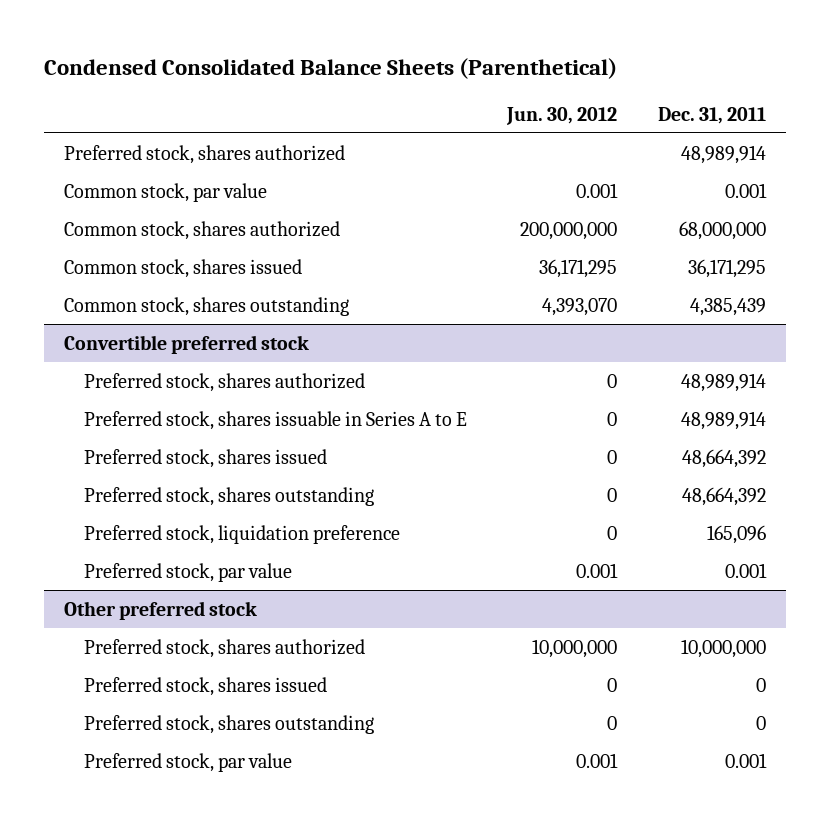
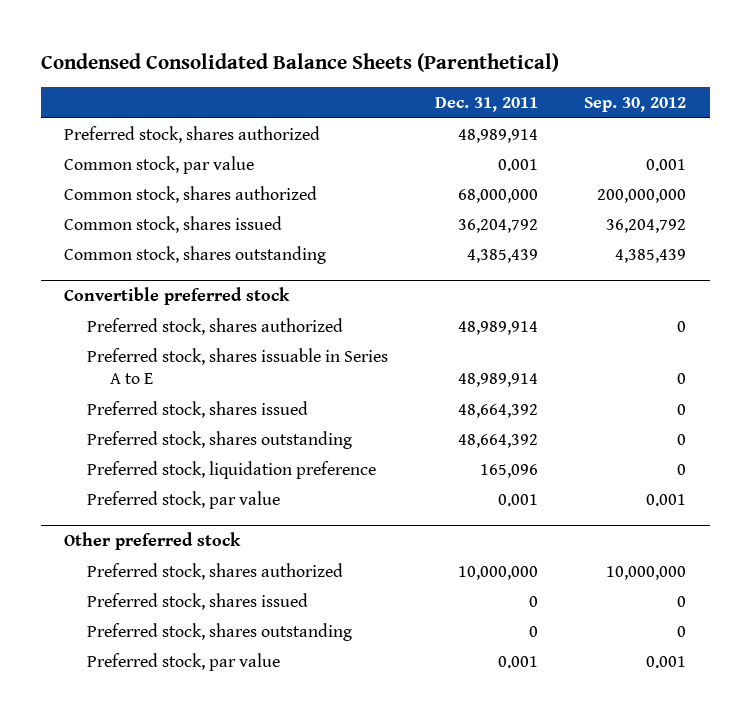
- | Jun. 30, 2012 | Dec. 31, 2011
+ | Dec. 31, 2011 | Sep. 30, 2012
- Common stock, shares issued | 36,171,295 | 36,171,295
+ Common stock, shares issued | 36,204,792 | 36,204,792

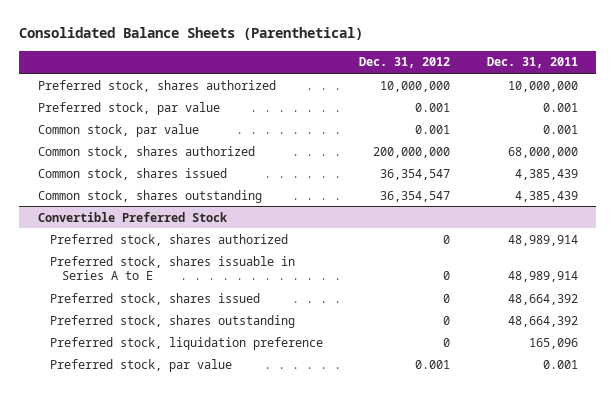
- Condensed Consolidated Balance Sheets (Parenthetical)
+ Consolidated Balance Sheets (Parenthetical)
- | Dec. 31, 2011 | Sep. 30, 2012
+ | Dec. 31, 2012 | Dec. 31, 2011
- Preferred stock, shares authorized | 48,989,914 |
+ Preferred stock, shares authorized | 10,000,000 | 10,000,000
+ Preferred stock, par value | 0.001 | 0.001
- Common stock, shares issued | 36,204,792 | 36,204,792
+ Common stock, shares issued | 36,354,547 | 4,385,439
- Convertible preferred stock
+ Convertible Preferred Stock
- Other preferred stock
- Preferred stock, shares authorized | 10,000,000 | 10,000,000
- Preferred stock, shares issued | 0 | 0
- Preferred stock, shares outstanding | 0 | 0
- Preferred stock, par value | 0.001 | 0.001

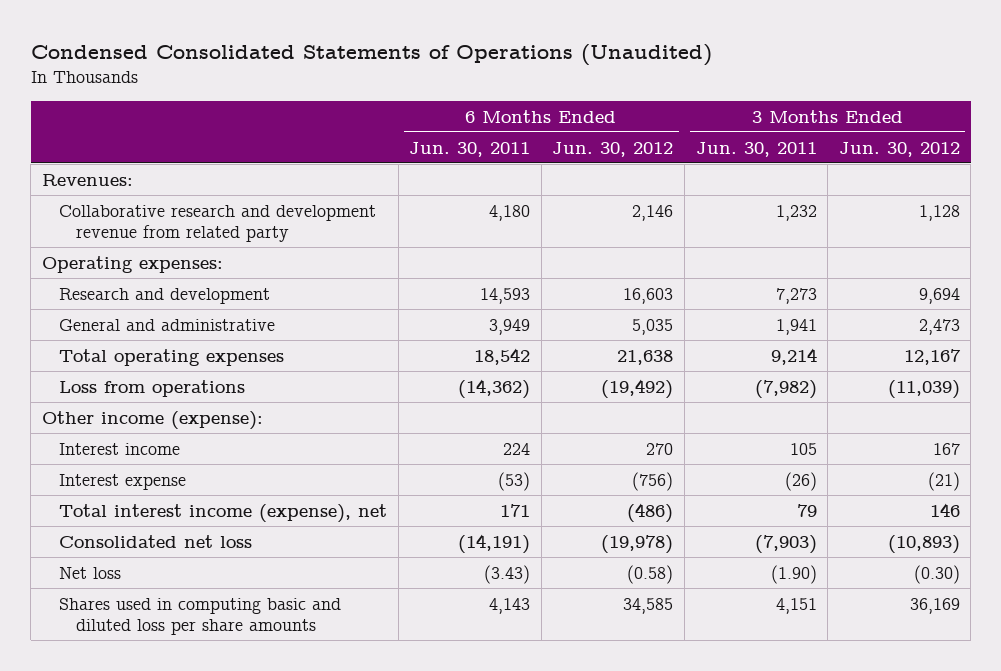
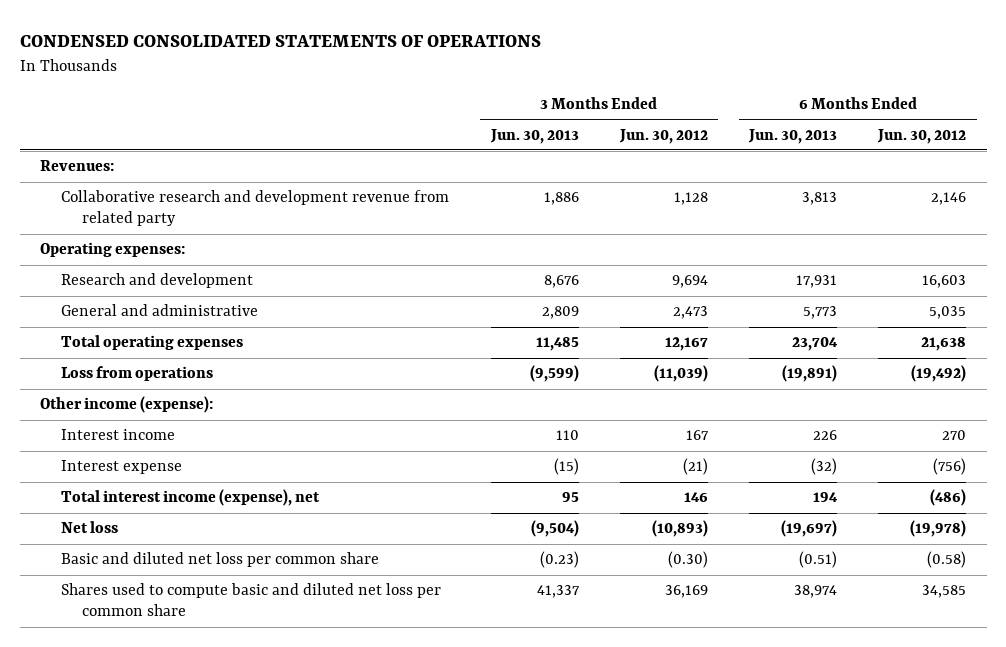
- Condensed Consolidated Statements of Operations (Unaudited)
+ CONDENSED CONSOLIDATED STATEMENTS OF OPERATIONS
- | 6 Months Ended Jun. 30, 2011 | 6 Months Ended Jun. 30, 2012 | 3 Months Ended Jun. 30, 2011 | 3 Months Ended Jun. 30, 2012
+ | 3 Months Ended Jun. 30, 2013 | 3 Months Ended Jun. 30, 2012 | 6 Months Ended Jun. 30, 2013 | 6 Months Ended Jun. 30, 2012
- Consolidated net loss | (14,191) | (19,978) | (7,903) | (10,893)
- Net loss | (3.43) | (0.58) | (1.90) | (0.30)
- Shares used in computing basic and diluted loss per share amounts | 4,143 | 34,585 | 4,151 | 36,169
+ Net loss | (9,504) | (10,893) | (19,697) | (19,978)
+ Basic and diluted net loss per common share | (0.23) | (0.30) | (0.51) | (0.58)
+ Shares used to compute basic and diluted net loss per common share | 41,337 | 36,169 | 38,974 | 34,585

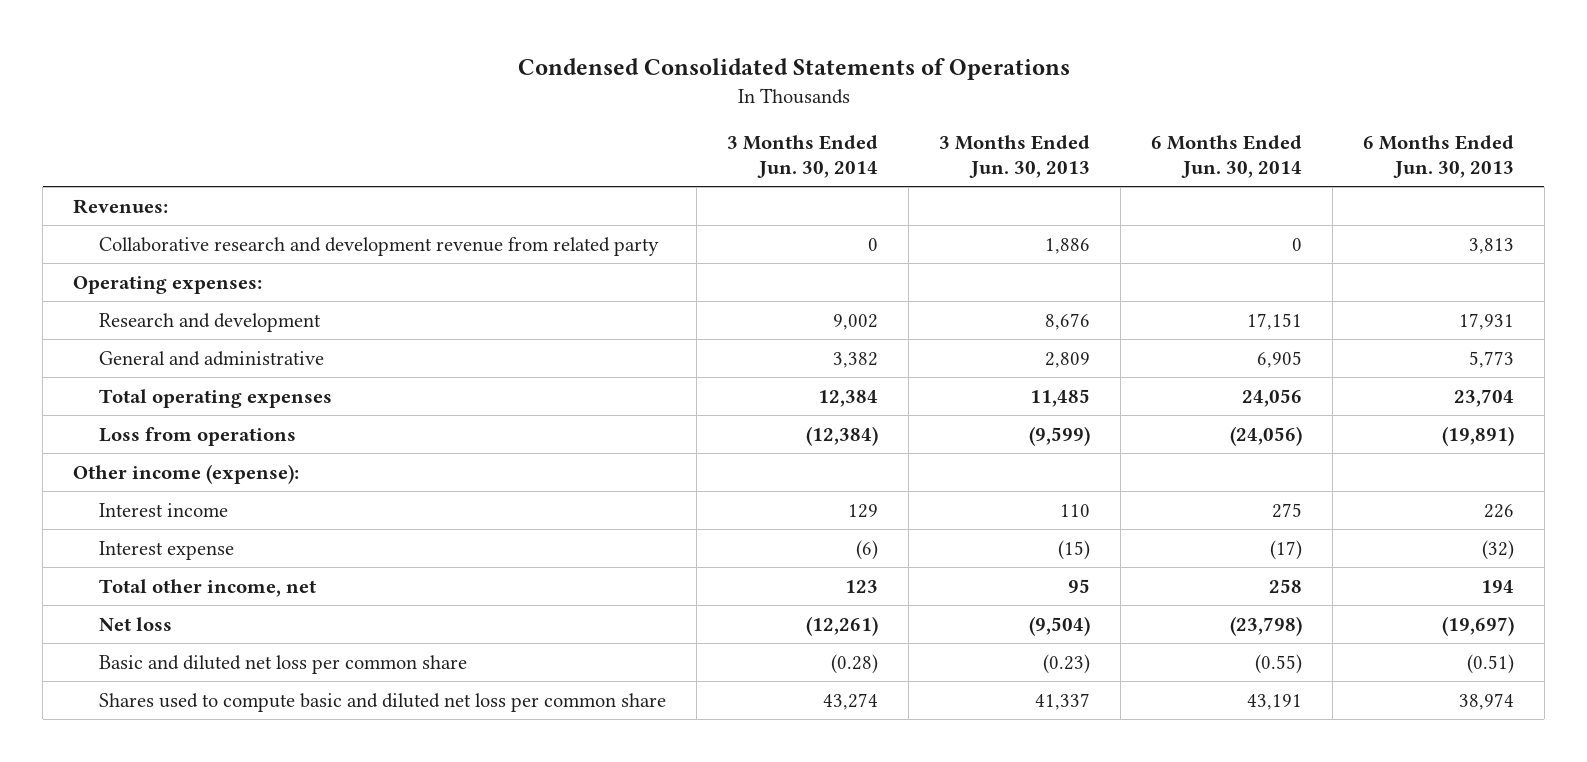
- CONDENSED CONSOLIDATED STATEMENTS OF OPERATIONS
+ Condensed Consolidated Statements of Operations
- | 3 Months Ended Jun. 30, 2013 | 3 Months Ended Jun. 30, 2012 | 6 Months Ended Jun. 30, 2013 | 6 Months Ended Jun. 30, 2012
+ | 3 Months Ended Jun. 30, 2014 | 3 Months Ended Jun. 30, 2013 | 6 Months Ended Jun. 30, 2014 | 6 Months Ended Jun. 30, 2013
- Total interest income (expense), net | 95 | 146 | 194 | (486)
+ Total other income, net | 123 | 95 | 258 | 194

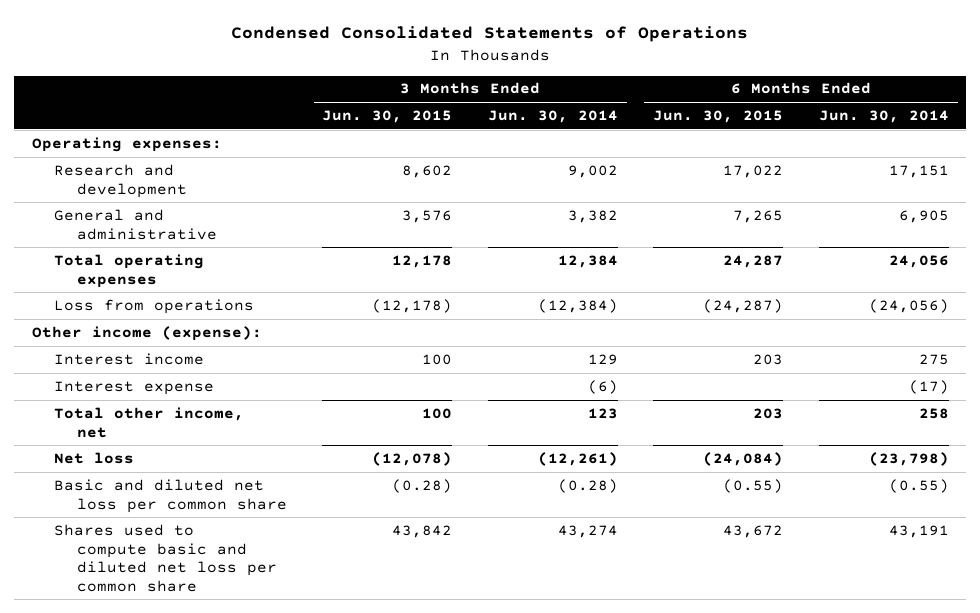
- | 3 Months Ended Jun. 30, 2014 | 3 Months Ended Jun. 30, 2013 | 6 Months Ended Jun. 30, 2014 | 6 Months Ended Jun. 30, 2013
+ | 3 Months Ended Jun. 30, 2015 | 3 Months Ended Jun. 30, 2014 | 6 Months Ended Jun. 30, 2015 | 6 Months Ended Jun. 30, 2014
- Revenues:
- Collaborative research and development revenue from related party | 0 | 1,886 | 0 | 3,813

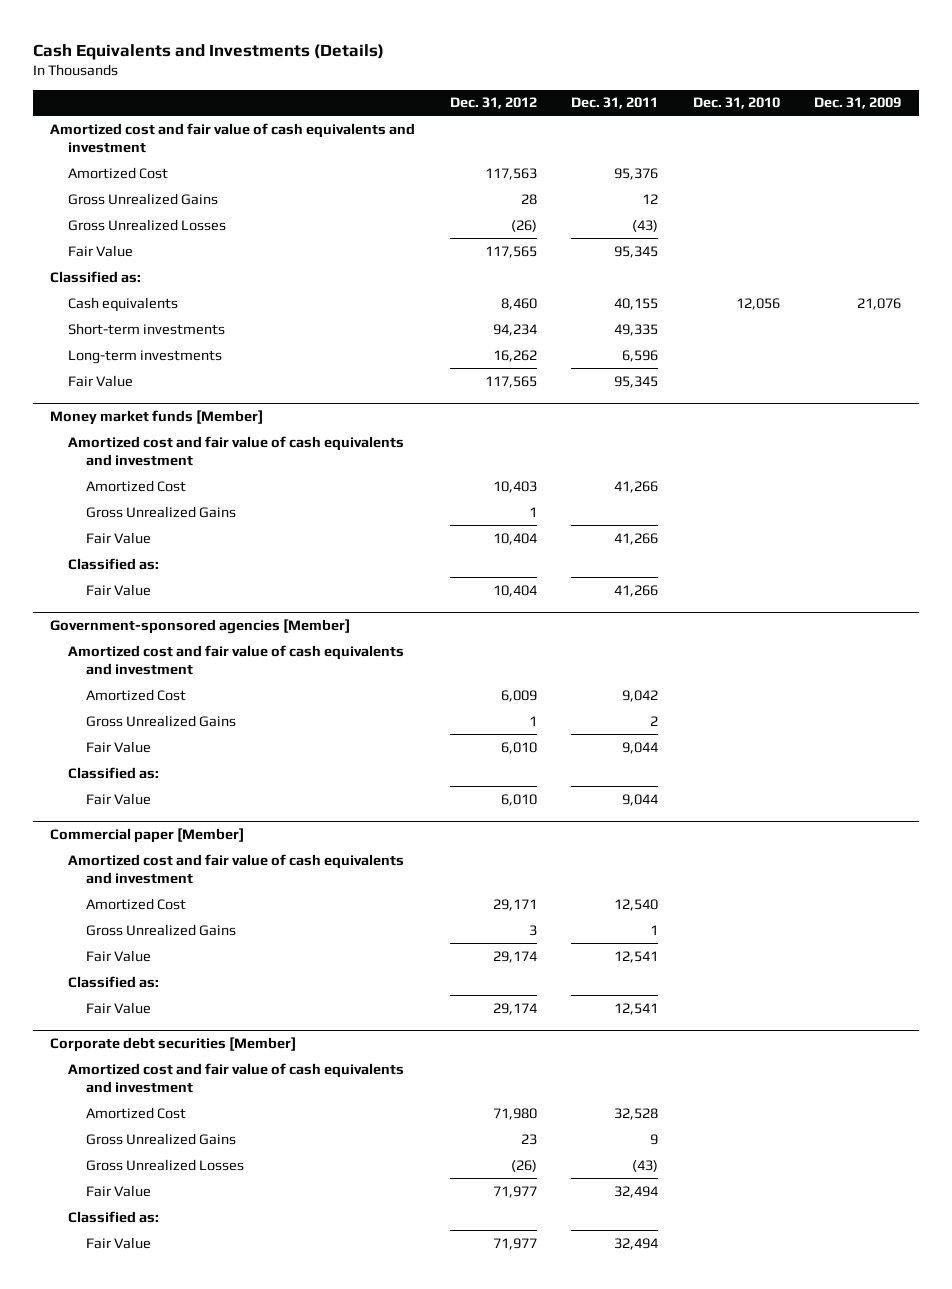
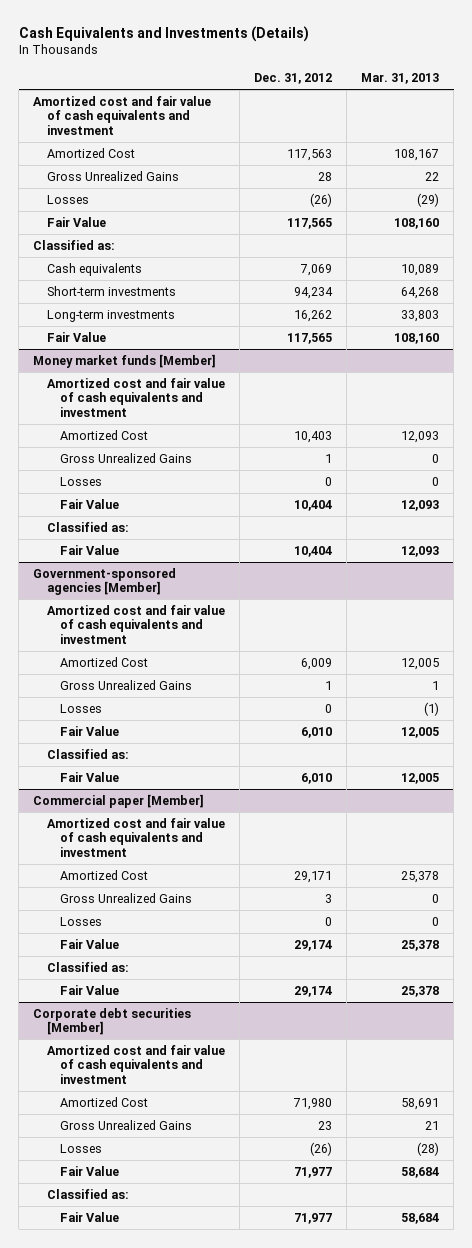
- | Dec. 31, 2012 | Dec. 31, 2011 | Dec. 31, 2010 | Dec. 31, 2009
+ | Dec. 31, 2012 | Mar. 31, 2013
- Gross Unrealized Losses | (26) | (43) | |
+ Losses | (26) | (29)
- Cash equivalents | 8,460 | 40,155 | 12,056 | 21,076
+ Cash equivalents | 7,069 | 10,089
@ Money market funds [Member]
+ Losses | 0 | 0
@ Government-sponsored agencies [Member]
+ Losses | 0 | (1)
@ Commercial paper [Member]
+ Losses | 0 | 0
@ Corporate debt securities [Member]
- Gross Unrealized Losses | (26) | (43) | |
+ Losses | (26) | (28)

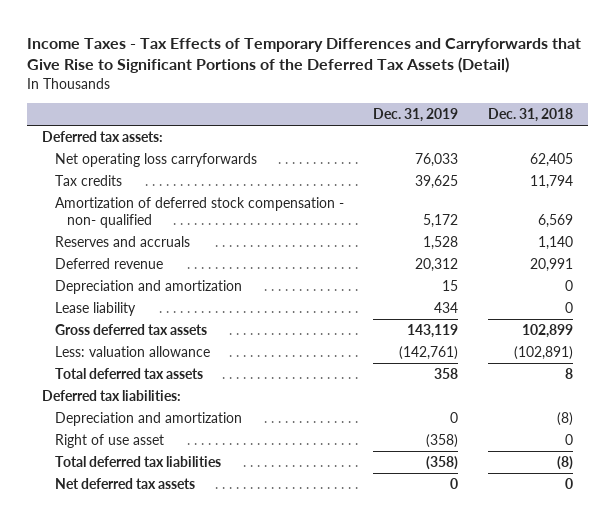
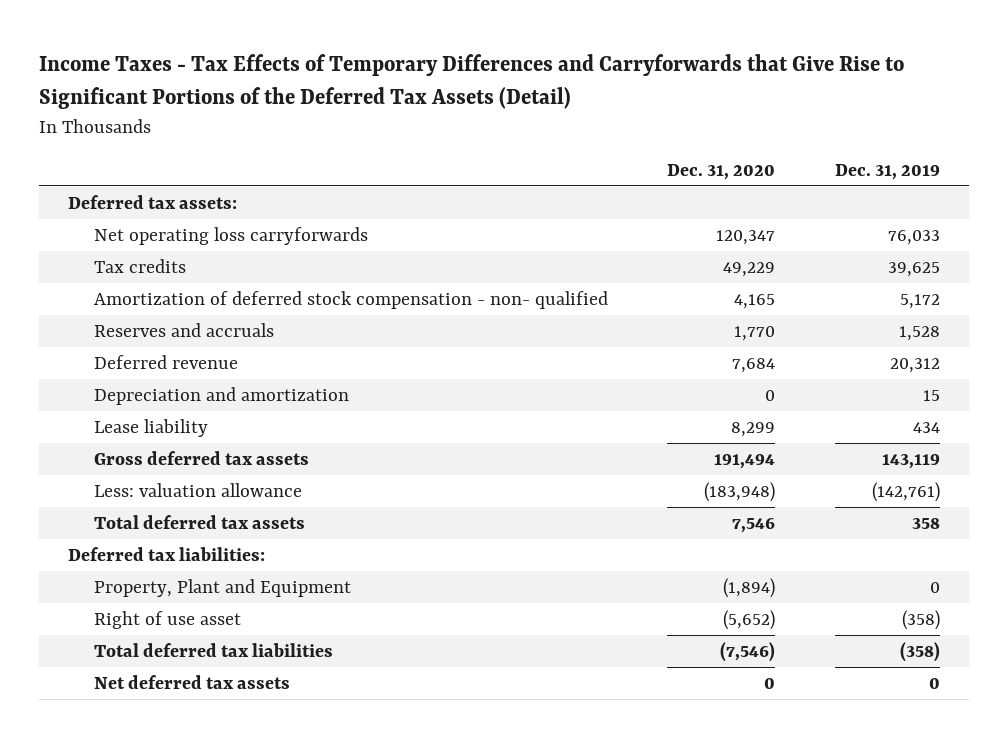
- | Dec. 31, 2019 | Dec. 31, 2018
+ | Dec. 31, 2020 | Dec. 31, 2019
- Depreciation and amortization | 0 | (8)
+ Property, Plant and Equipment | (1,894) | 0

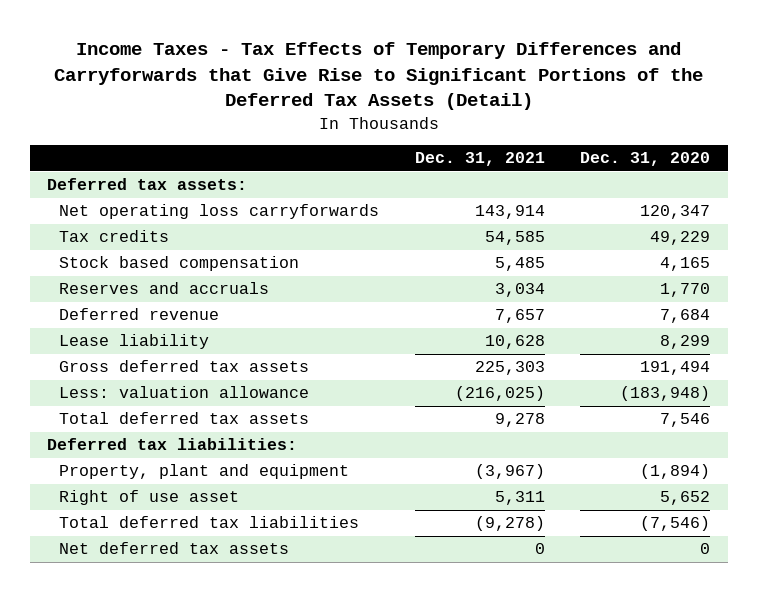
- | Dec. 31, 2020 | Dec. 31, 2019
+ | Dec. 31, 2021 | Dec. 31, 2020
- Amortization of deferred stock compensation - non- qualified | 4,165 | 5,172
+ Stock based compensation | 5,485 | 4,165
- Depreciation and amortization | 0 | 15
- Property, Plant and Equipment | (1,894) | 0
- Right of use asset | (5,652) | (358)
+ Property, plant and equipment | (3,967) | (1,894)
+ Right of use asset | 5,311 | 5,652

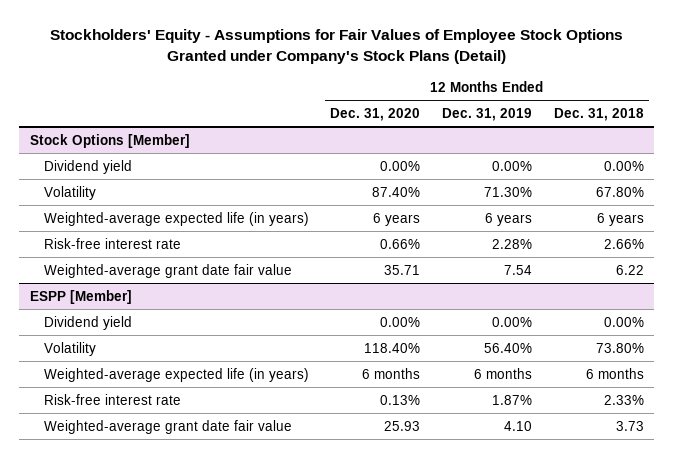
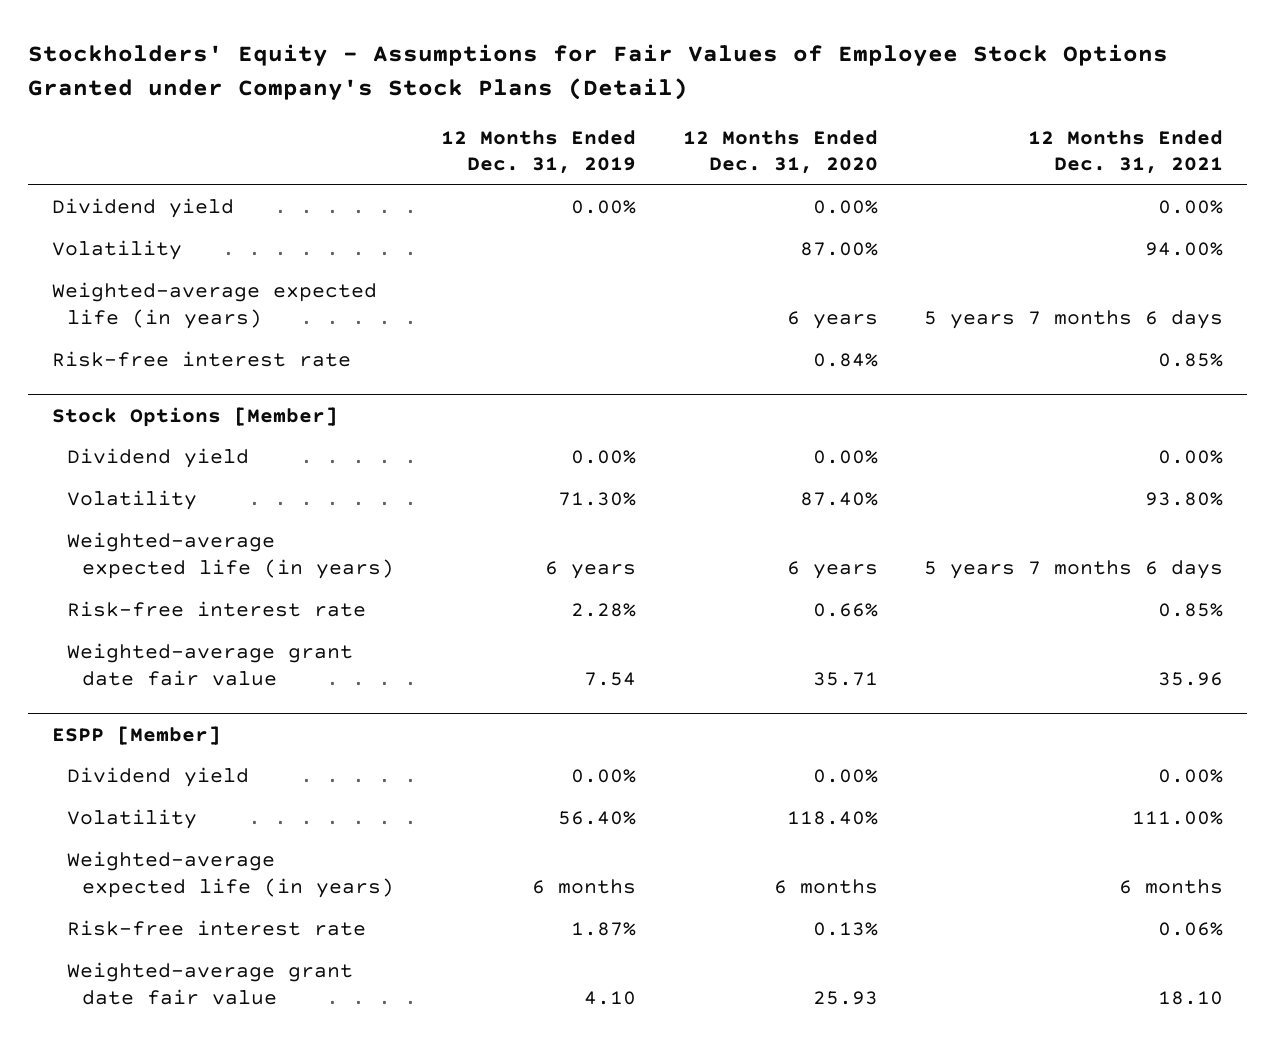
- | 12 Months Ended Dec. 31, 2020 | 12 Months Ended Dec. 31, 2019 | 12 Months Ended Dec. 31, 2018
+ | 12 Months Ended Dec. 31, 2019 | 12 Months Ended Dec. 31, 2020 | 12 Months Ended Dec. 31, 2021
+ Dividend yield | 0.00% | 0.00% | 0.00%
+ Volatility | | 87.00% | 94.00%
+ Weighted-average expected life (in years) | | 6 years | 5 years 7 months 6 days
+ Risk-free interest rate | | 0.84% | 0.85%

